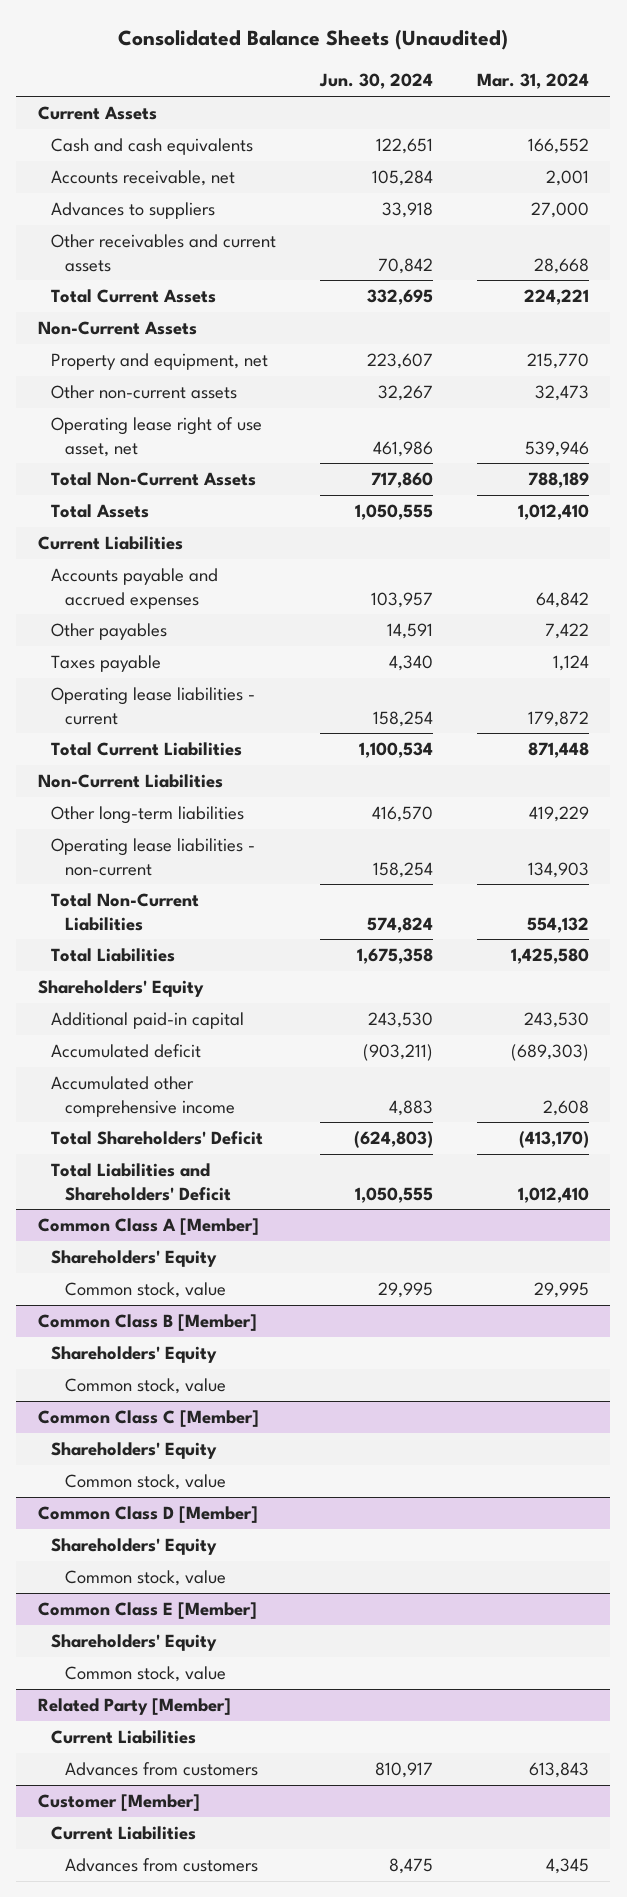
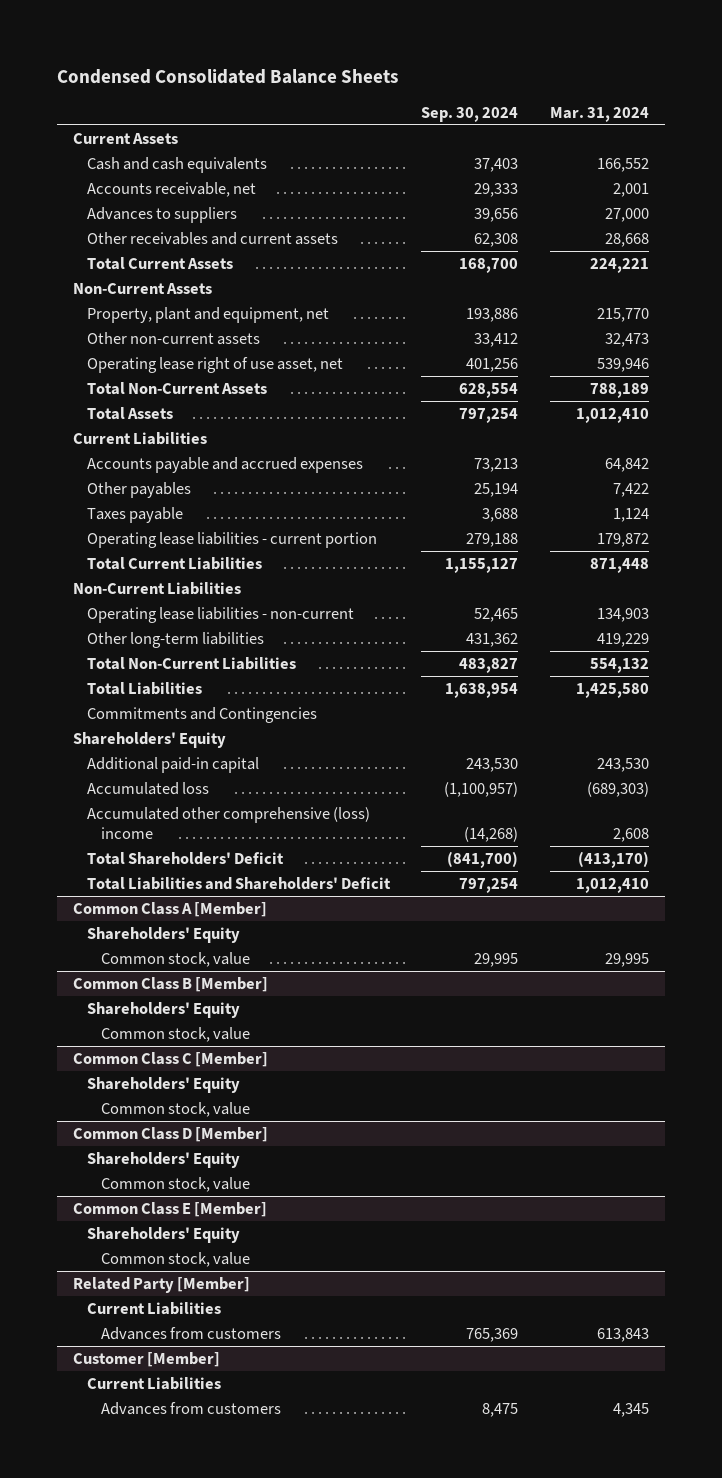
- Consolidated Balance Sheets (Unaudited)
+ Condensed Consolidated Balance Sheets
- | Jun. 30, 2024 | Mar. 31, 2024
+ | Sep. 30, 2024 | Mar. 31, 2024
- Property and equipment, net | 223,607 | 215,770
+ Property, plant and equipment, net | 193,886 | 215,770
- Operating lease liabilities - current | 158,254 | 179,872
+ Operating lease liabilities - current portion | 279,188 | 179,872
moved down: Other long-term liabilities | 431,362 | 419,229
+ Commitments and Contingencies
- Accumulated deficit | (903,211) | (689,303)
- Accumulated other comprehensive income | 4,883 | 2,608
+ Accumulated loss | (1,100,957) | (689,303)
+ Accumulated other comprehensive (loss) income | (14,268) | 2,608

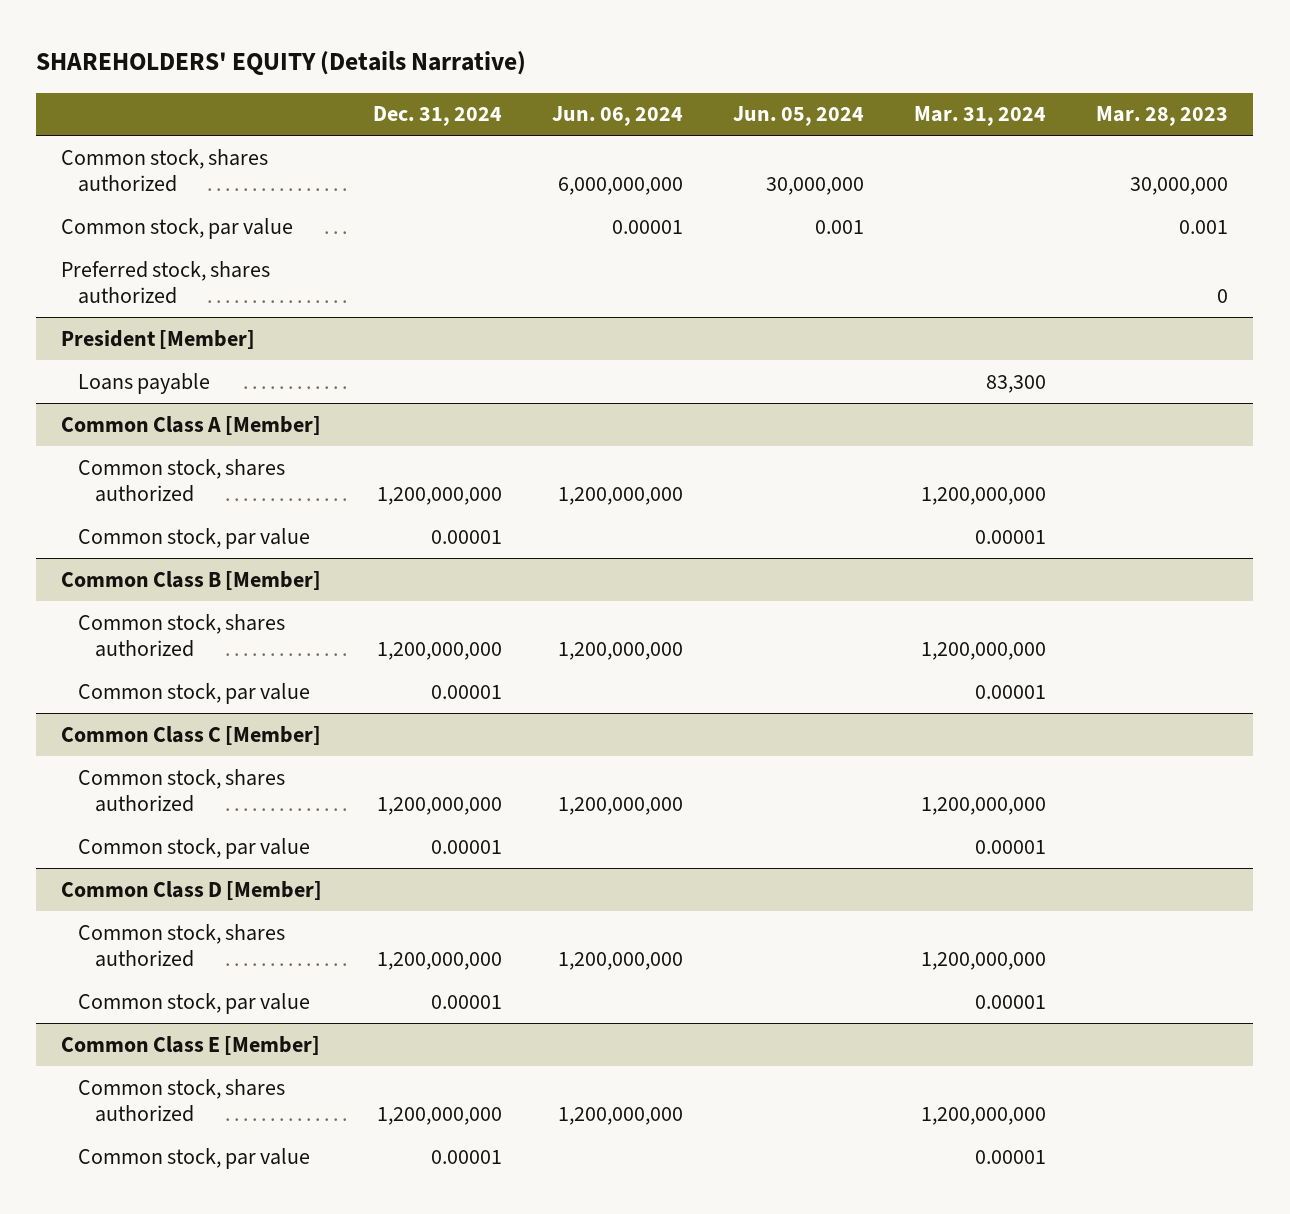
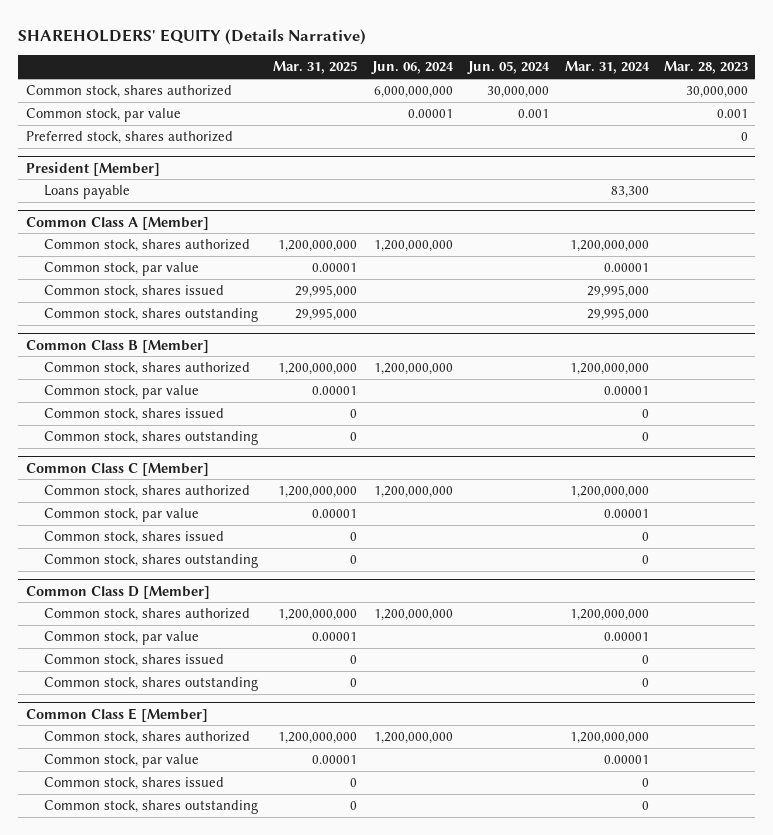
- | Dec. 31, 2024 | Jun. 06, 2024 | Jun. 05, 2024 | Mar. 31, 2024 | Mar. 28, 2023
+ | Mar. 31, 2025 | Jun. 06, 2024 | Jun. 05, 2024 | Mar. 31, 2024 | Mar. 28, 2023
@ Common Class A [Member]
+ Common stock, shares issued | 29,995,000 | | | 29,995,000 |
+ Common stock, shares outstanding | 29,995,000 | | | 29,995,000 |
@ Common Class B [Member]
+ Common stock, shares issued | 0 | | | 0 |
+ Common stock, shares outstanding | 0 | | | 0 |
@ Common Class C [Member]
+ Common stock, shares issued | 0 | | | 0 |
+ Common stock, shares outstanding | 0 | | | 0 |
@ Common Class D [Member]
+ Common stock, shares issued | 0 | | | 0 |
+ Common stock, shares outstanding | 0 | | | 0 |
@ Common Class E [Member]
+ Common stock, shares issued | 0 | | | 0 |
+ Common stock, shares outstanding | 0 | | | 0 |

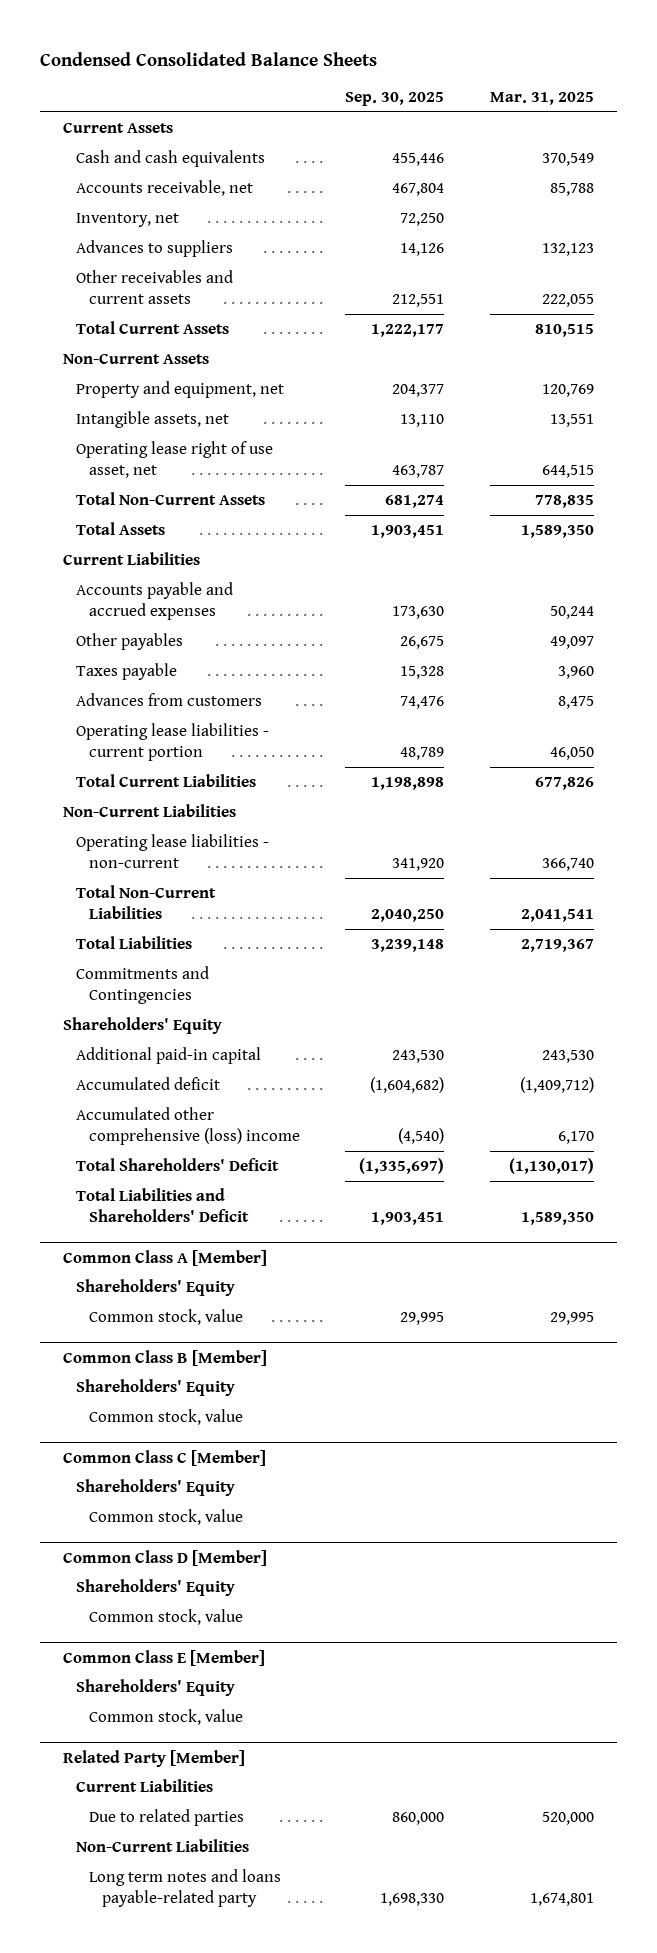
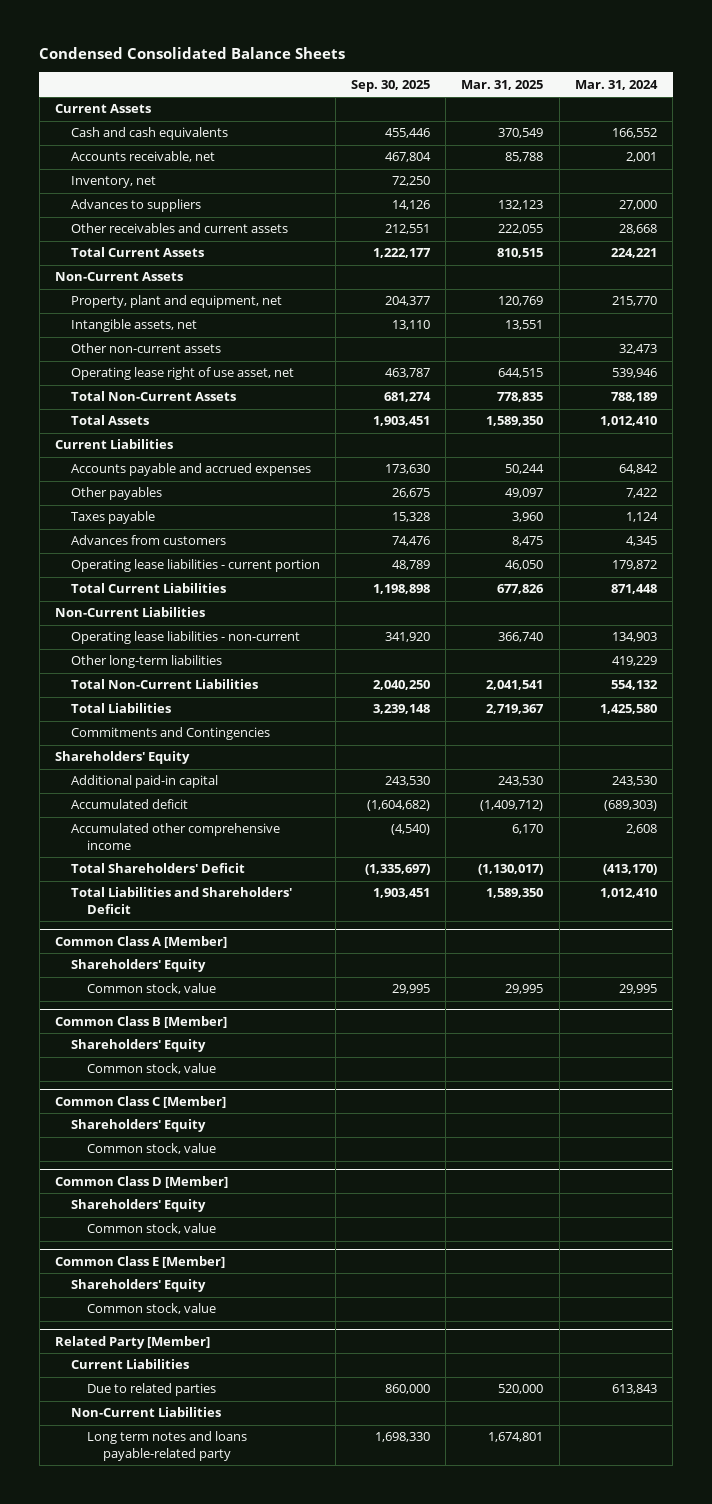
- | Sep. 30, 2025 | Mar. 31, 2025
+ | Sep. 30, 2025 | Mar. 31, 2025 | Mar. 31, 2024
- Property and equipment, net | 204,377 | 120,769
+ Property, plant and equipment, net | 204,377 | 120,769 | 215,770
+ Other non-current assets | | | 32,473
+ Other long-term liabilities | | | 419,229
- Accumulated other comprehensive (loss) income | (4,540) | 6,170
+ Accumulated other comprehensive income | (4,540) | 6,170 | 2,608

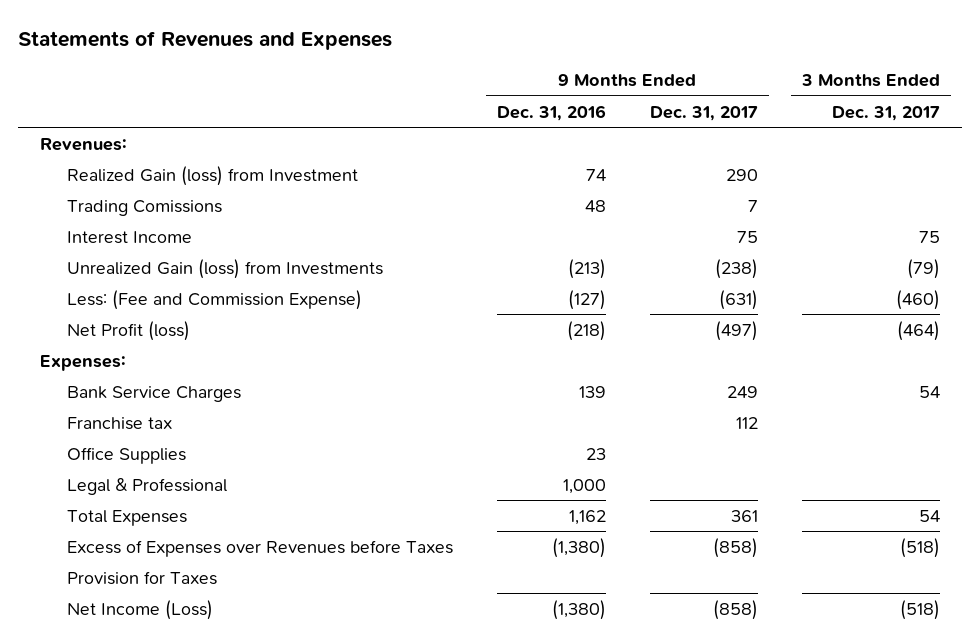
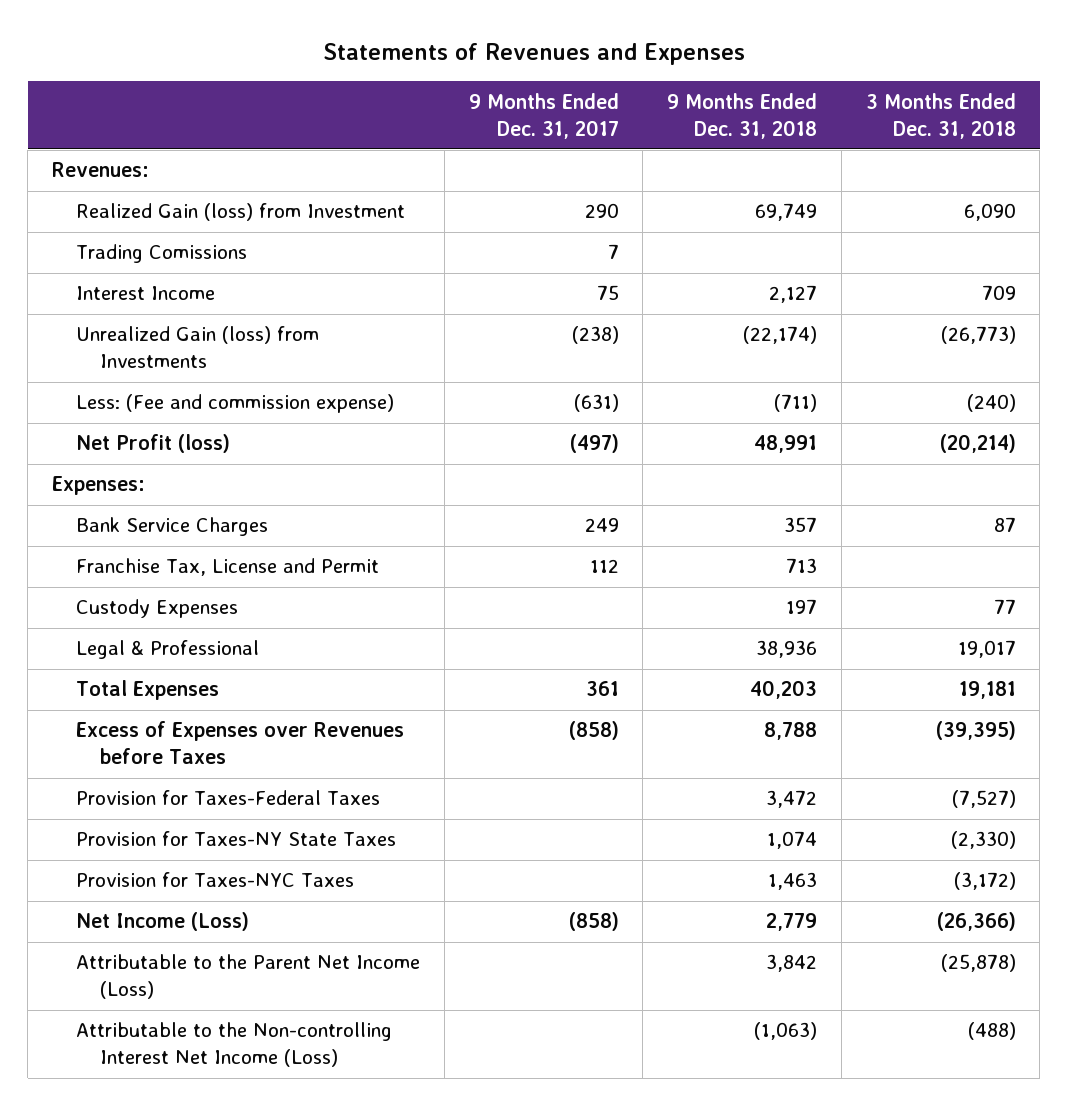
- | 9 Months Ended Dec. 31, 2016 | 9 Months Ended Dec. 31, 2017 | 3 Months Ended Dec. 31, 2017
+ | 9 Months Ended Dec. 31, 2017 | 9 Months Ended Dec. 31, 2018 | 3 Months Ended Dec. 31, 2018
- Less: (Fee and Commission Expense) | (127) | (631) | (460)
+ Less: (Fee and commission expense) | (631) | (711) | (240)
- Franchise tax | | 112 |
- Office Supplies | 23 | |
+ Franchise Tax, License and Permit | 112 | 713 |
+ Custody Expenses | | 197 | 77
- Provision for Taxes
+ Provision for Taxes-Federal Taxes | | 3,472 | (7,527)
+ Provision for Taxes-NY State Taxes | | 1,074 | (2,330)
+ Provision for Taxes-NYC Taxes | | 1,463 | (3,172)
+ Attributable to the Parent Net Income (Loss) | | 3,842 | (25,878)
+ Attributable to the Non-controlling Interest Net Income (Loss) | | (1,063) | (488)

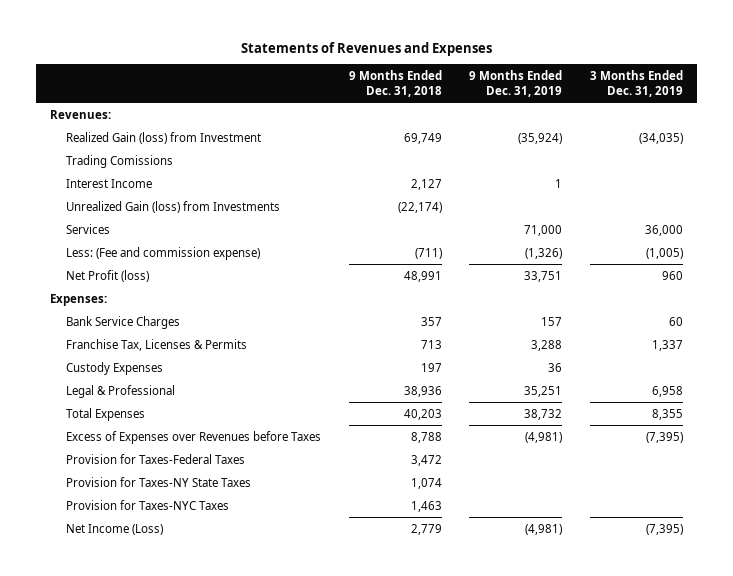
- | 9 Months Ended Dec. 31, 2017 | 9 Months Ended Dec. 31, 2018 | 3 Months Ended Dec. 31, 2018
+ | 9 Months Ended Dec. 31, 2018 | 9 Months Ended Dec. 31, 2019 | 3 Months Ended Dec. 31, 2019
+ Services | | 71,000 | 36,000
- Franchise Tax, License and Permit | 112 | 713 |
+ Franchise Tax, Licenses & Permits | 713 | 3,288 | 1,337
- Attributable to the Parent Net Income (Loss) | | 3,842 | (25,878)
- Attributable to the Non-controlling Interest Net Income (Loss) | | (1,063) | (488)

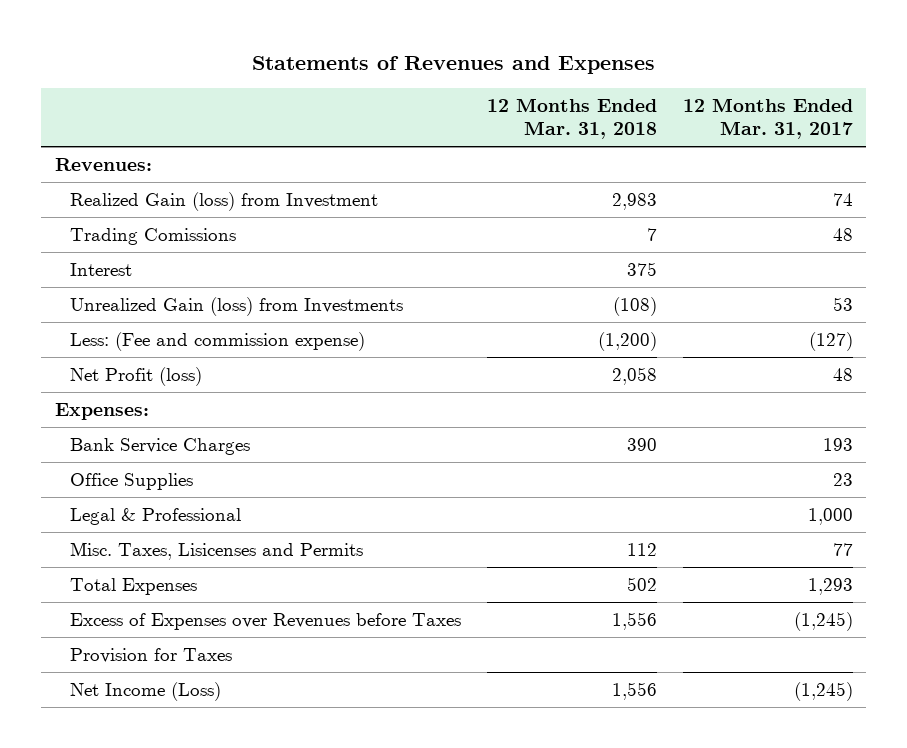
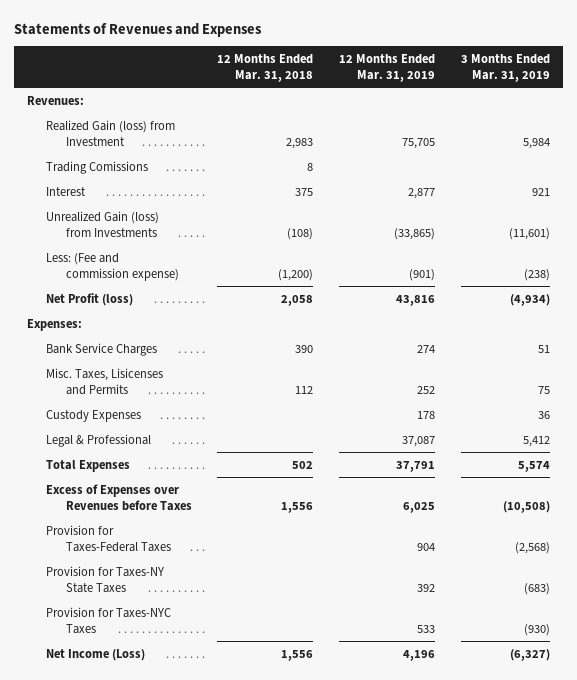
- | 12 Months Ended Mar. 31, 2018 | 12 Months Ended Mar. 31, 2017
+ | 12 Months Ended Mar. 31, 2018 | 12 Months Ended Mar. 31, 2019 | 3 Months Ended Mar. 31, 2019
- Trading Comissions | 7 | 48
+ Trading Comissions | 8 | |
- Office Supplies | | 23
+ Custody Expenses | | 178 | 36
moved down: Legal & Professional | | 37,087 | 5,412
- Provision for Taxes
+ Provision for Taxes-Federal Taxes | | 904 | (2,568)
+ Provision for Taxes-NY State Taxes | | 392 | (683)
+ Provision for Taxes-NYC Taxes | | 533 | (930)

